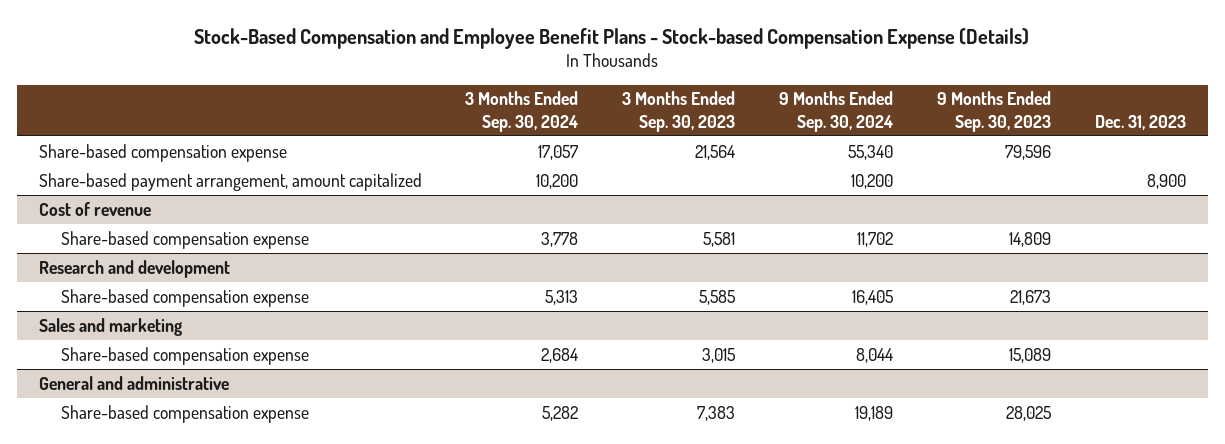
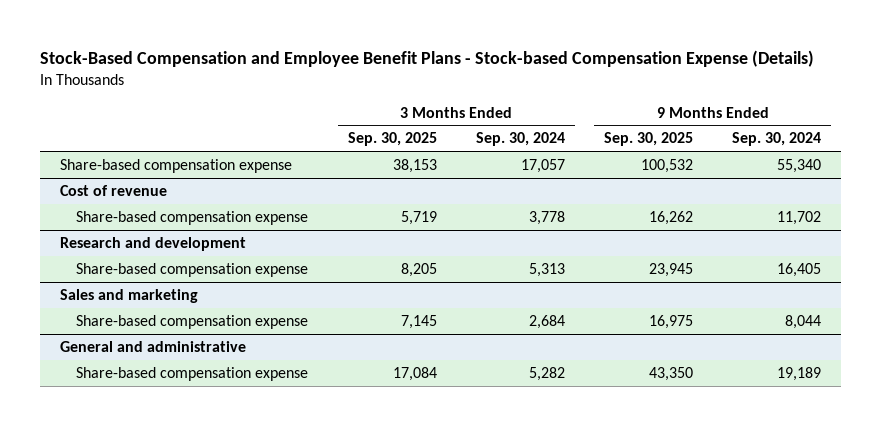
- | 3 Months Ended Sep. 30, 2024 | 3 Months Ended Sep. 30, 2023 | 9 Months Ended Sep. 30, 2024 | 9 Months Ended Sep. 30, 2023 | Dec. 31, 2023
+ | 3 Months Ended Sep. 30, 2025 | 3 Months Ended Sep. 30, 2024 | 9 Months Ended Sep. 30, 2025 | 9 Months Ended Sep. 30, 2024
- Share-based payment arrangement, amount capitalized | 10,200 | | 10,200 | | 8,900

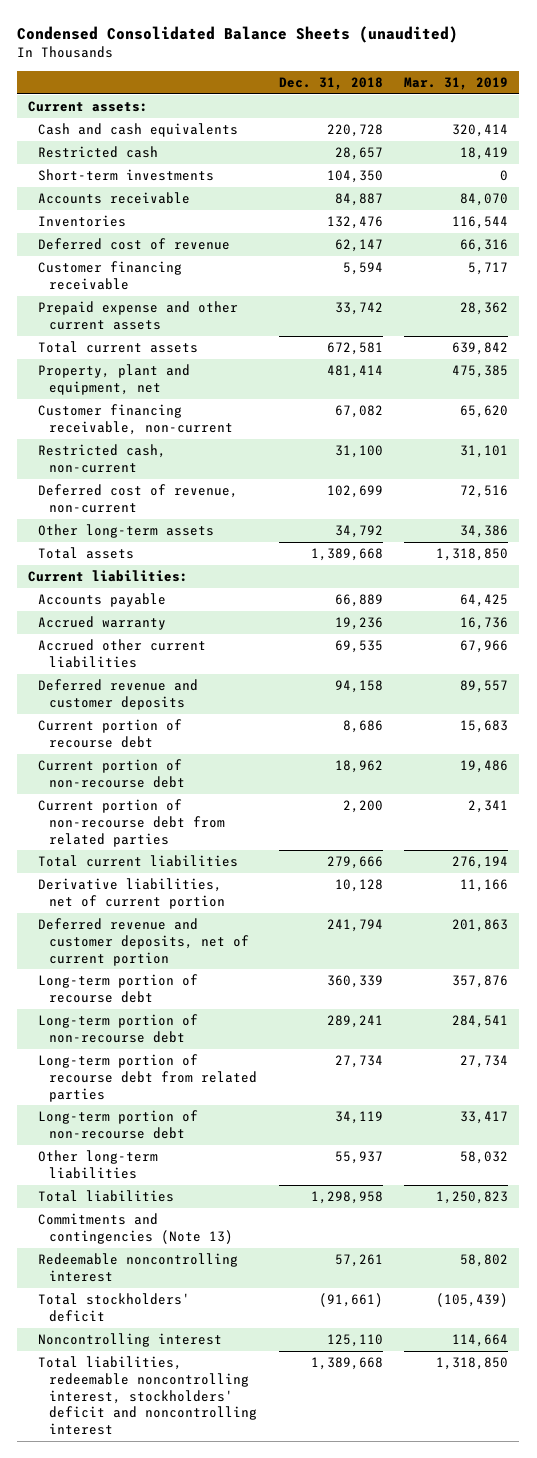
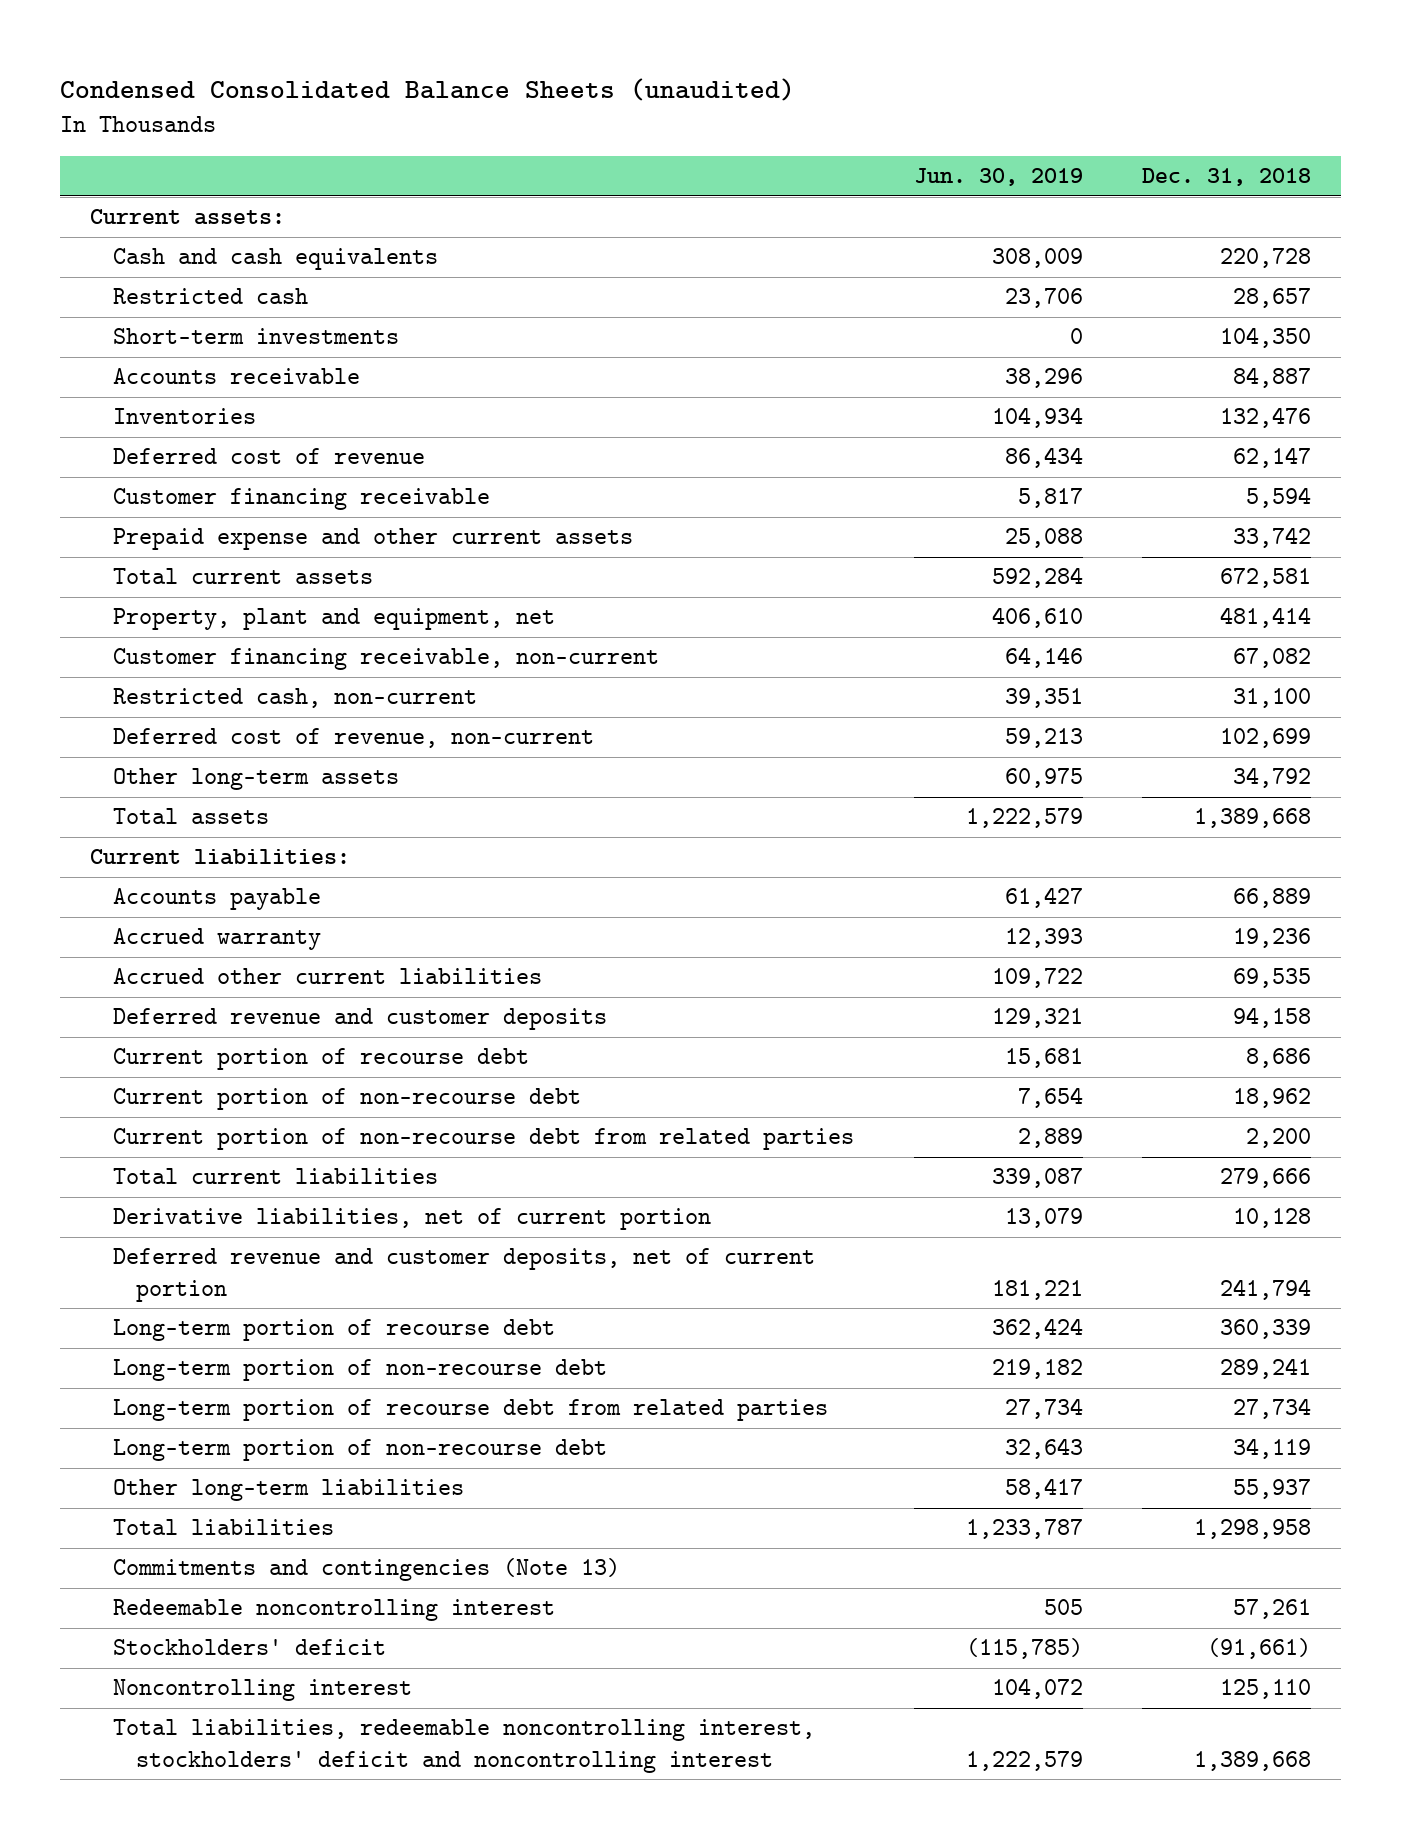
- | Dec. 31, 2018 | Mar. 31, 2019
+ | Jun. 30, 2019 | Dec. 31, 2018
- Total stockholders' deficit | (91,661) | (105,439)
+ Stockholders' deficit | (115,785) | (91,661)

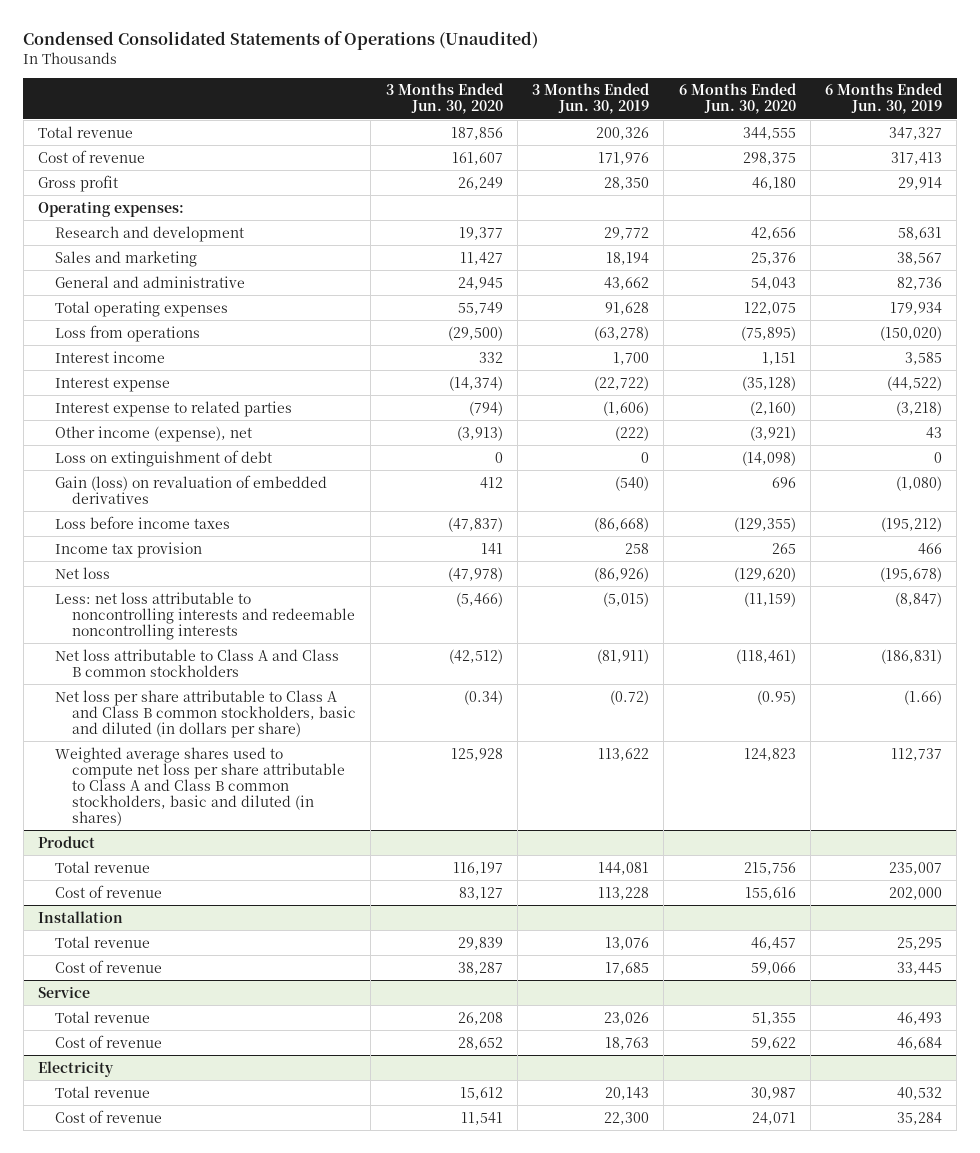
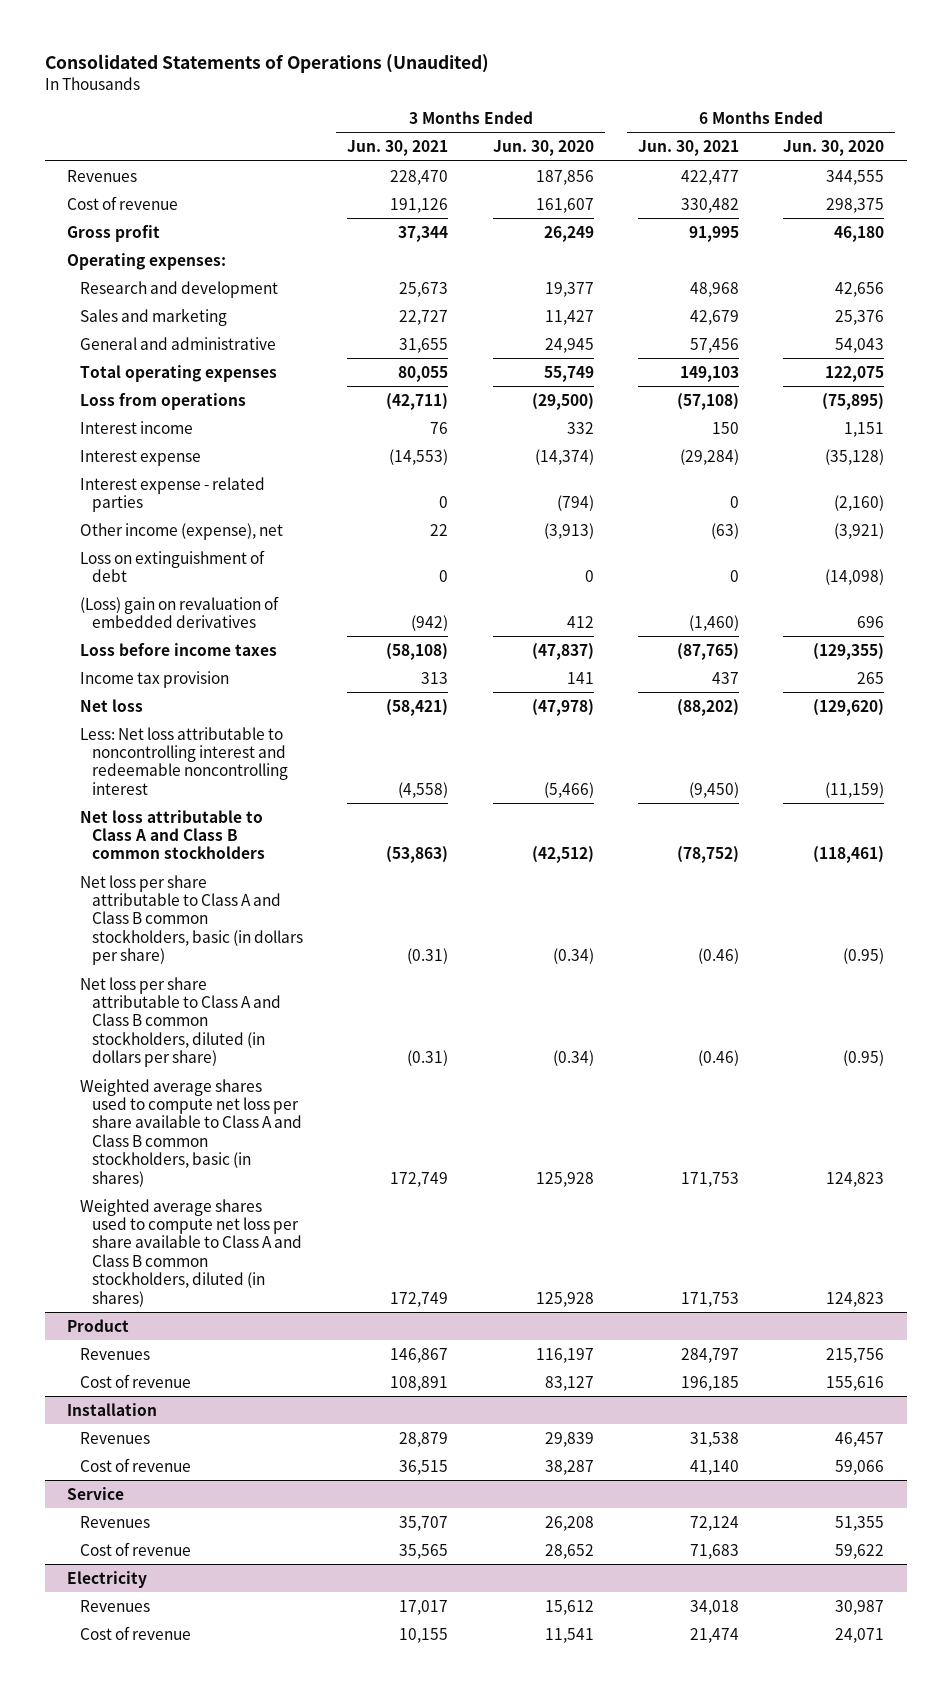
- Condensed Consolidated Statements of Operations (Unaudited)
+ Consolidated Statements of Operations (Unaudited)
- | 3 Months Ended Jun. 30, 2020 | 3 Months Ended Jun. 30, 2019 | 6 Months Ended Jun. 30, 2020 | 6 Months Ended Jun. 30, 2019
+ | 3 Months Ended Jun. 30, 2021 | 3 Months Ended Jun. 30, 2020 | 6 Months Ended Jun. 30, 2021 | 6 Months Ended Jun. 30, 2020
- Total revenue | 187,856 | 200,326 | 344,555 | 347,327
+ Revenues | 228,470 | 187,856 | 422,477 | 344,555
- Interest expense to related parties | (794) | (1,606) | (2,160) | (3,218)
+ Interest expense - related parties | 0 | (794) | 0 | (2,160)
- Gain (loss) on revaluation of embedded derivatives | 412 | (540) | 696 | (1,080)
+ (Loss) gain on revaluation of embedded derivatives | (942) | 412 | (1,460) | 696
- Less: net loss attributable to noncontrolling interests and redeemable noncontrolling interests | (5,466) | (5,015) | (11,159) | (8,847)
+ Less: Net loss attributable to noncontrolling interest and redeemable noncontrolling interest | (4,558) | (5,466) | (9,450) | (11,159)
- Net loss per share attributable to Class A and Class B common stockholders, basic and diluted (in dollars per share) | (0.34) | (0.72) | (0.95) | (1.66)
- Weighted average shares used to compute net loss per share attributable to Class A and Class B common stockholders, basic and diluted (in shares) | 125,928 | 113,622 | 124,823 | 112,737
+ Net loss per share attributable to Class A and Class B common stockholders, basic (in dollars per share) | (0.31) | (0.34) | (0.46) | (0.95)
+ Net loss per share attributable to Class A and Class B common stockholders, diluted (in dollars per share) | (0.31) | (0.34) | (0.46) | (0.95)
+ Weighted average shares used to compute net loss per share available to Class A and Class B common stockholders, basic (in shares) | 172,749 | 125,928 | 171,753 | 124,823
+ Weighted average shares used to compute net loss per share available to Class A and Class B common stockholders, diluted (in shares) | 172,749 | 125,928 | 171,753 | 124,823
@ Product
- Total revenue | 116,197 | 144,081 | 215,756 | 235,007
+ Revenues | 146,867 | 116,197 | 284,797 | 215,756
@ Installation
- Total revenue | 29,839 | 13,076 | 46,457 | 25,295
+ Revenues | 28,879 | 29,839 | 31,538 | 46,457
@ Service
- Total revenue | 26,208 | 23,026 | 51,355 | 46,493
+ Revenues | 35,707 | 26,208 | 72,124 | 51,355
@ Electricity
- Total revenue | 15,612 | 20,143 | 30,987 | 40,532
+ Revenues | 17,017 | 15,612 | 34,018 | 30,987

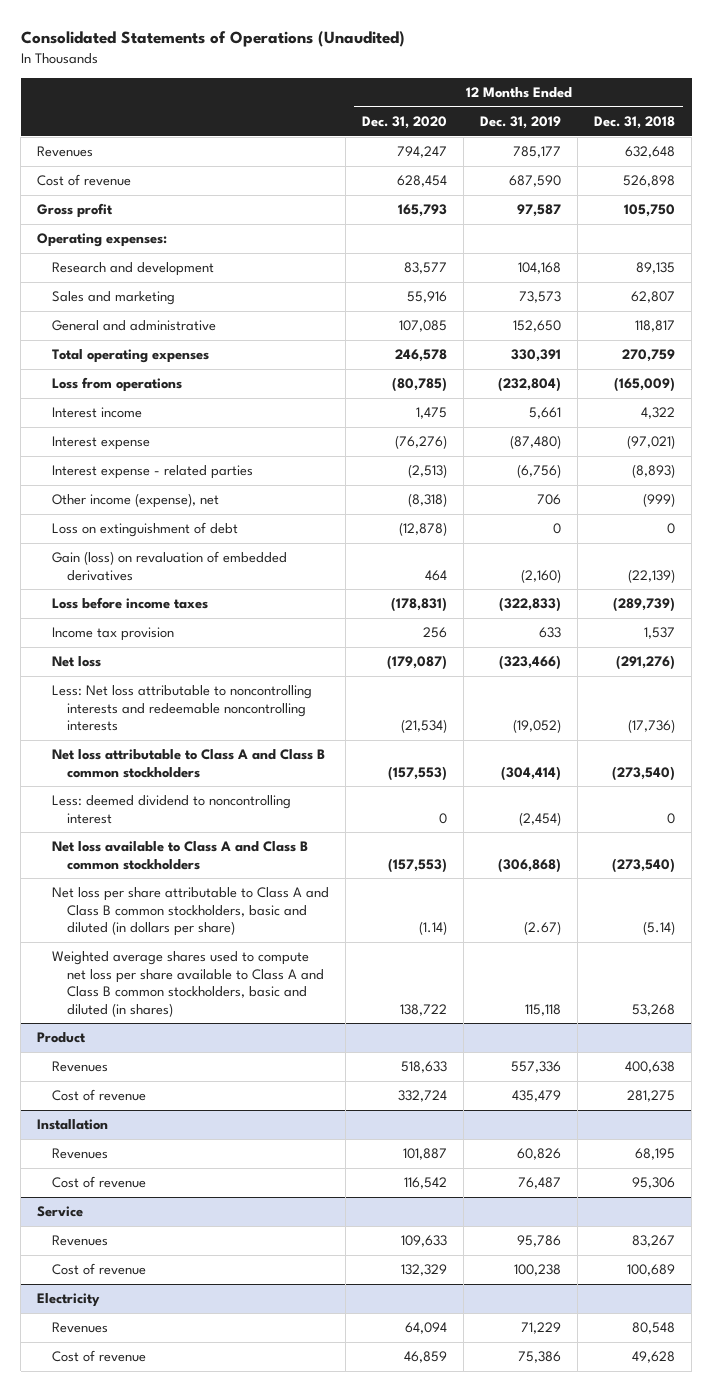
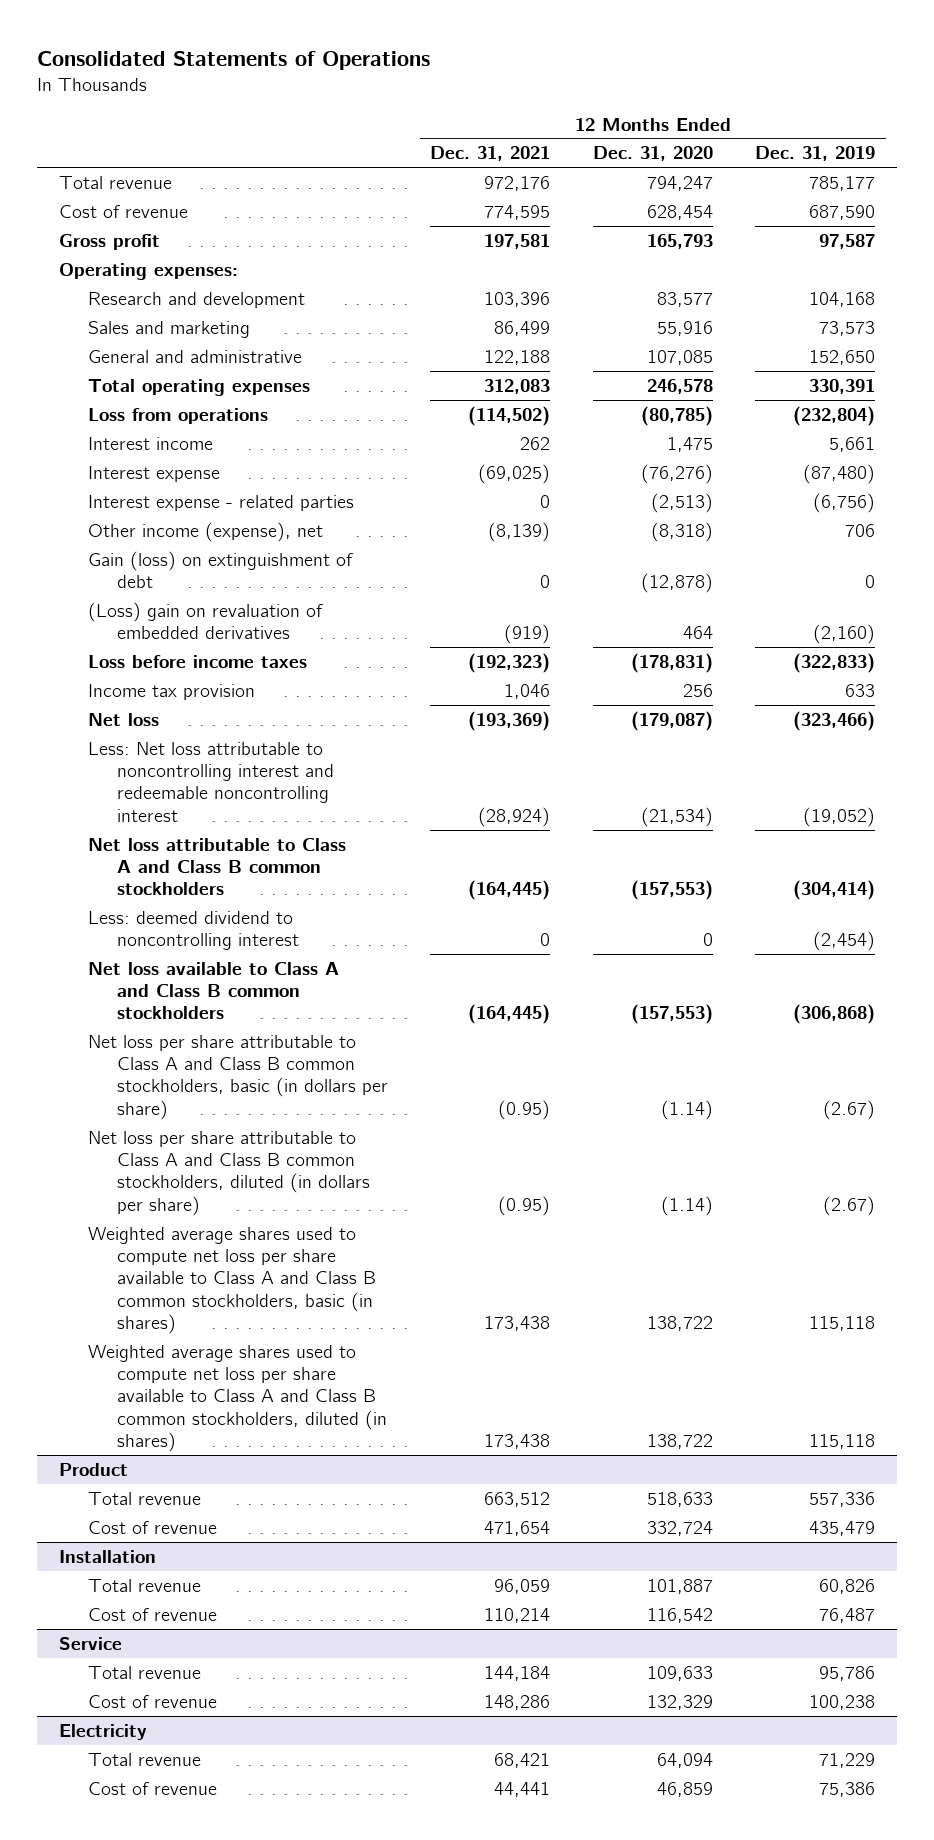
- Consolidated Statements of Operations (Unaudited)
+ Consolidated Statements of Operations
- | 12 Months Ended Dec. 31, 2020 | 12 Months Ended Dec. 31, 2019 | 12 Months Ended Dec. 31, 2018
+ | 12 Months Ended Dec. 31, 2021 | 12 Months Ended Dec. 31, 2020 | 12 Months Ended Dec. 31, 2019
- Revenues | 794,247 | 785,177 | 632,648
+ Total revenue | 972,176 | 794,247 | 785,177
- Loss on extinguishment of debt | (12,878) | 0 | 0
- Gain (loss) on revaluation of embedded derivatives | 464 | (2,160) | (22,139)
+ Gain (loss) on extinguishment of debt | 0 | (12,878) | 0
+ (Loss) gain on revaluation of embedded derivatives | (919) | 464 | (2,160)
- Less: Net loss attributable to noncontrolling interests and redeemable noncontrolling interests | (21,534) | (19,052) | (17,736)
+ Less: Net loss attributable to noncontrolling interest and redeemable noncontrolling interest | (28,924) | (21,534) | (19,052)
- Net loss per share attributable to Class A and Class B common stockholders, basic and diluted (in dollars per share) | (1.14) | (2.67) | (5.14)
- Weighted average shares used to compute net loss per share available to Class A and Class B common stockholders, basic and diluted (in shares) | 138,722 | 115,118 | 53,268
+ Net loss per share attributable to Class A and Class B common stockholders, basic (in dollars per share) | (0.95) | (1.14) | (2.67)
+ Net loss per share attributable to Class A and Class B common stockholders, diluted (in dollars per share) | (0.95) | (1.14) | (2.67)
+ Weighted average shares used to compute net loss per share available to Class A and Class B common stockholders, basic (in shares) | 173,438 | 138,722 | 115,118
+ Weighted average shares used to compute net loss per share available to Class A and Class B common stockholders, diluted (in shares) | 173,438 | 138,722 | 115,118
@ Product
- Revenues | 518,633 | 557,336 | 400,638
+ Total revenue | 663,512 | 518,633 | 557,336
@ Installation
- Revenues | 101,887 | 60,826 | 68,195
+ Total revenue | 96,059 | 101,887 | 60,826
@ Service
- Revenues | 109,633 | 95,786 | 83,267
+ Total revenue | 144,184 | 109,633 | 95,786
@ Electricity
- Revenues | 64,094 | 71,229 | 80,548
+ Total revenue | 68,421 | 64,094 | 71,229

